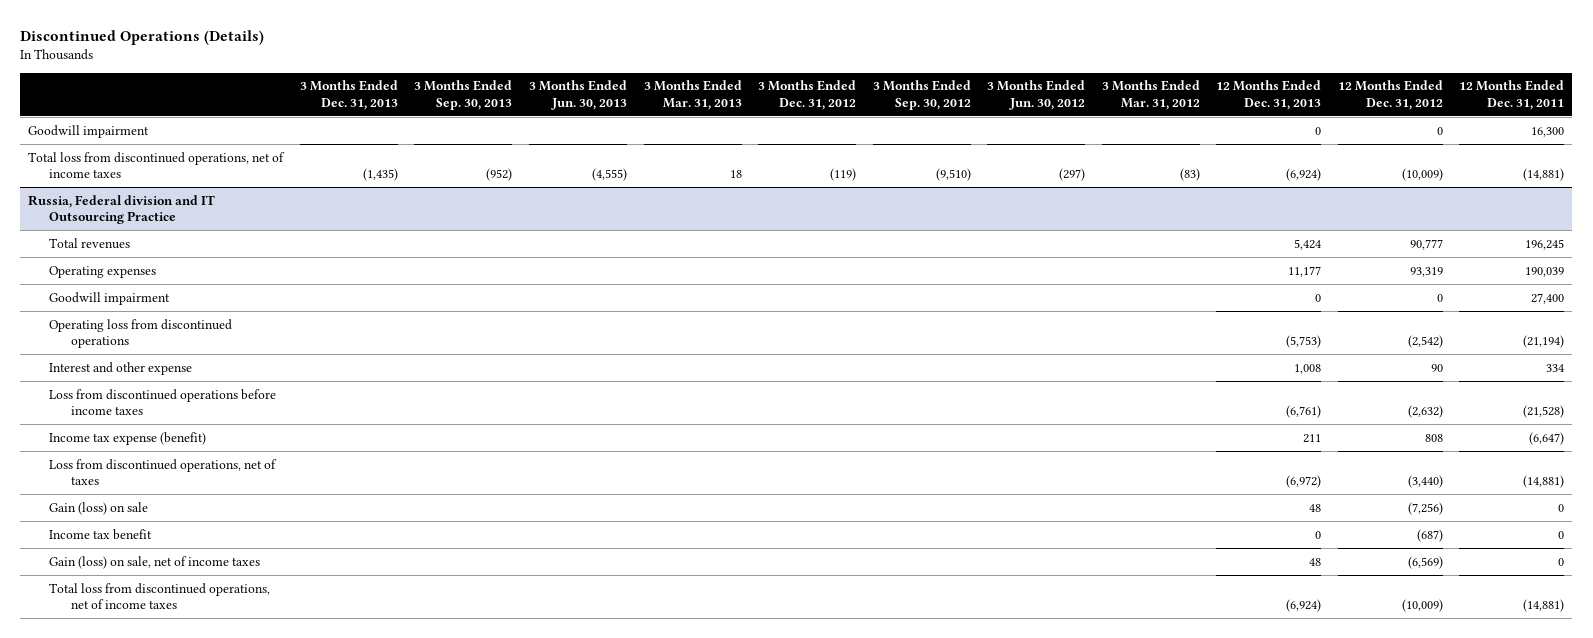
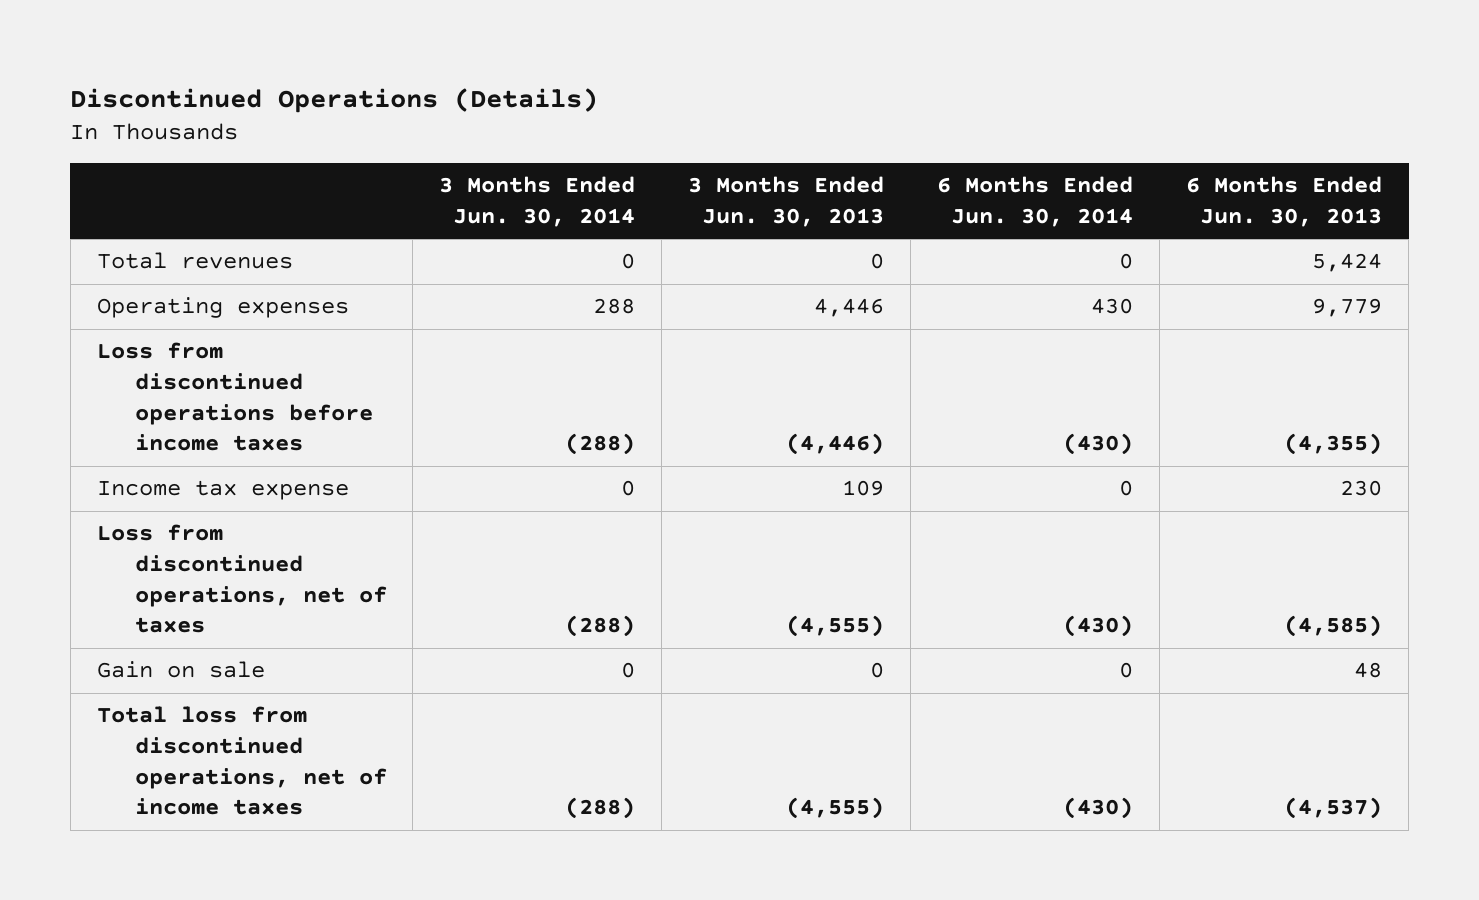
- | 3 Months Ended Dec. 31, 2013 | 3 Months Ended Sep. 30, 2013 | 3 Months Ended Jun. 30, 2013 | 3 Months Ended Mar. 31, 2013 | 3 Months Ended Dec. 31, 2012 | 3 Months Ended Sep. 30, 2012 | 3 Months Ended Jun. 30, 2012 | 3 Months Ended Mar. 31, 2012 | 12 Months Ended Dec. 31, 2013 | 12 Months Ended Dec. 31, 2012 | 12 Months Ended Dec. 31, 2011
+ | 3 Months Ended Jun. 30, 2014 | 3 Months Ended Jun. 30, 2013 | 6 Months Ended Jun. 30, 2014 | 6 Months Ended Jun. 30, 2013
- Goodwill impairment | | | | | | | | | 0 | 0 | 16,300
+ Total revenues | 0 | 0 | 0 | 5,424
+ Operating expenses | 288 | 4,446 | 430 | 9,779
+ Loss from discontinued operations before income taxes | (288) | (4,446) | (430) | (4,355)
+ Income tax expense | 0 | 109 | 0 | 230
+ Loss from discontinued operations, net of taxes | (288) | (4,555) | (430) | (4,585)
+ Gain on sale | 0 | 0 | 0 | 48
- Russia, Federal division and IT Outsourcing Practice
- Total revenues | | | | | | | | | 5,424 | 90,777 | 196,245
- Operating expenses | | | | | | | | | 11,177 | 93,319 | 190,039
- Goodwill impairment | | | | | | | | | 0 | 0 | 27,400
- Operating loss from discontinued operations | | | | | | | | | (5,753) | (2,542) | (21,194)
- Interest and other expense | | | | | | | | | 1,008 | 90 | 334
- Loss from discontinued operations before income taxes | | | | | | | | | (6,761) | (2,632) | (21,528)
- Income tax expense (benefit) | | | | | | | | | 211 | 808 | (6,647)
- Loss from discontinued operations, net of taxes | | | | | | | | | (6,972) | (3,440) | (14,881)
- Gain (loss) on sale | | | | | | | | | 48 | (7,256) | 0
- Income tax benefit | | | | | | | | | 0 | (687) | 0
- Gain (loss) on sale, net of income taxes | | | | | | | | | 48 | (6,569) | 0
- Total loss from discontinued operations, net of income taxes | | | | | | | | | (6,924) | (10,009) | (14,881)

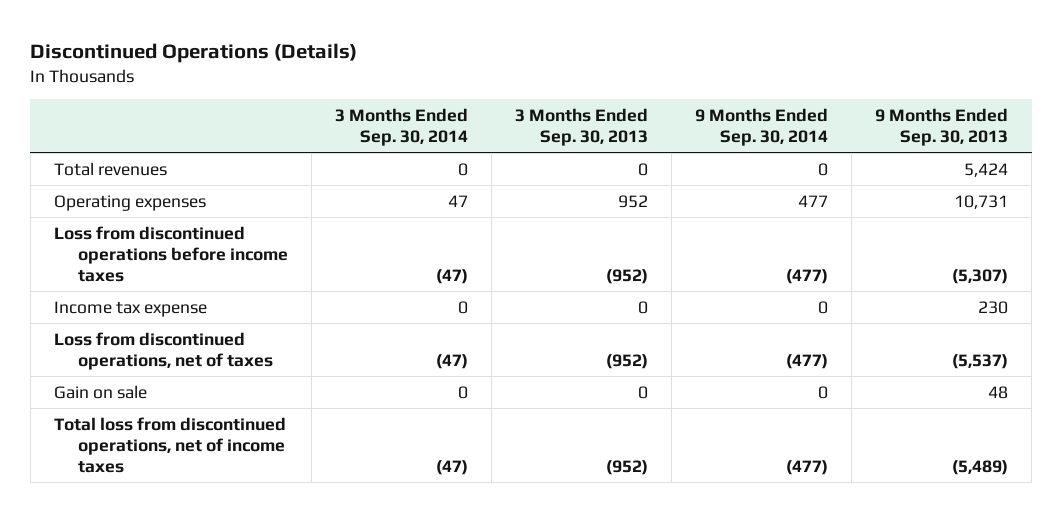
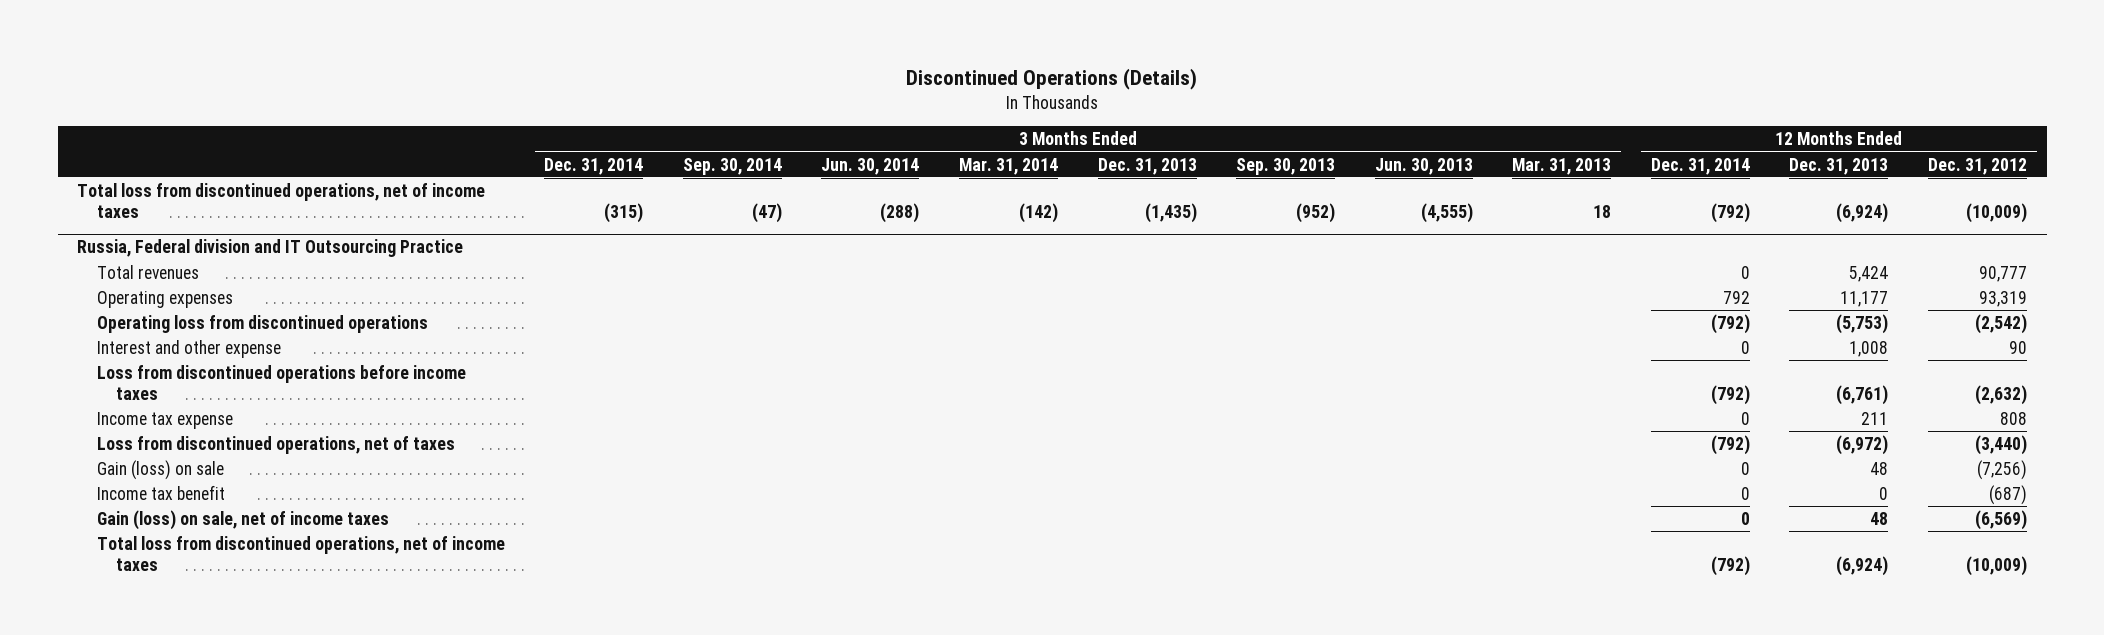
- | 3 Months Ended Sep. 30, 2014 | 3 Months Ended Sep. 30, 2013 | 9 Months Ended Sep. 30, 2014 | 9 Months Ended Sep. 30, 2013
+ | 3 Months Ended Dec. 31, 2014 | 3 Months Ended Sep. 30, 2014 | 3 Months Ended Jun. 30, 2014 | 3 Months Ended Mar. 31, 2014 | 3 Months Ended Dec. 31, 2013 | 3 Months Ended Sep. 30, 2013 | 3 Months Ended Jun. 30, 2013 | 3 Months Ended Mar. 31, 2013 | 12 Months Ended Dec. 31, 2014 | 12 Months Ended Dec. 31, 2013 | 12 Months Ended Dec. 31, 2012
- Total revenues | 0 | 0 | 0 | 5,424
- Operating expenses | 47 | 952 | 477 | 10,731
- Loss from discontinued operations before income taxes | (47) | (952) | (477) | (5,307)
- Income tax expense | 0 | 0 | 0 | 230
- Loss from discontinued operations, net of taxes | (47) | (952) | (477) | (5,537)
- Gain on sale | 0 | 0 | 0 | 48
+ Russia, Federal division and IT Outsourcing Practice
+ Total revenues | | | | | | | | | 0 | 5,424 | 90,777
+ Operating expenses | | | | | | | | | 792 | 11,177 | 93,319
+ Operating loss from discontinued operations | | | | | | | | | (792) | (5,753) | (2,542)
+ Interest and other expense | | | | | | | | | 0 | 1,008 | 90
+ Loss from discontinued operations before income taxes | | | | | | | | | (792) | (6,761) | (2,632)
+ Income tax expense | | | | | | | | | 0 | 211 | 808
+ Loss from discontinued operations, net of taxes | | | | | | | | | (792) | (6,972) | (3,440)
+ Gain (loss) on sale | | | | | | | | | 0 | 48 | (7,256)
+ Income tax benefit | | | | | | | | | 0 | 0 | (687)
+ Gain (loss) on sale, net of income taxes | | | | | | | | | 0 | 48 | (6,569)
+ Total loss from discontinued operations, net of income taxes | | | | | | | | | (792) | (6,924) | (10,009)

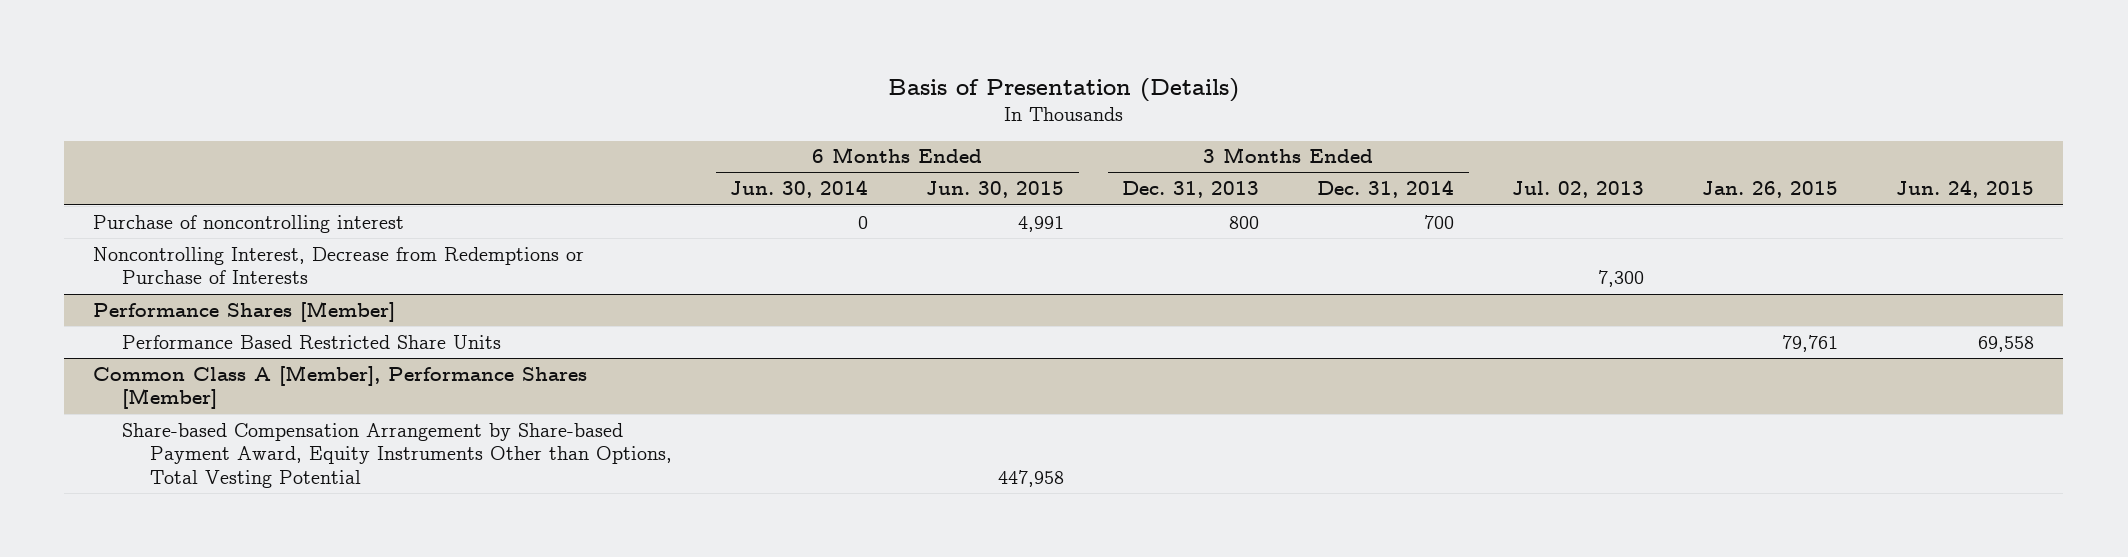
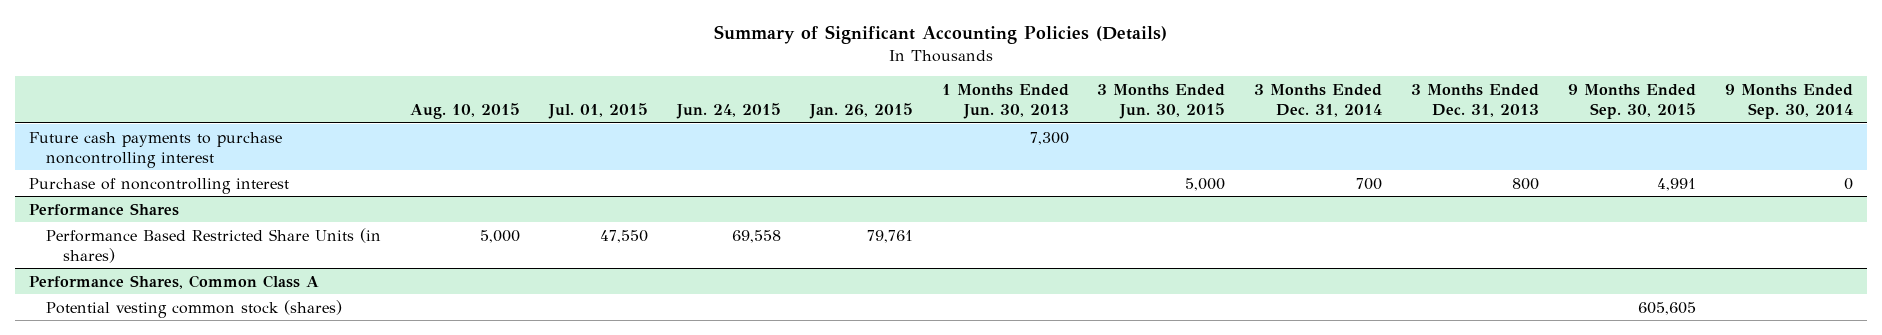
- Basis of Presentation (Details)
+ Summary of Significant Accounting Policies (Details)
- | 6 Months Ended Jun. 30, 2014 | 6 Months Ended Jun. 30, 2015 | 3 Months Ended Dec. 31, 2013 | 3 Months Ended Dec. 31, 2014 | Jul. 02, 2013 | Jan. 26, 2015 | Jun. 24, 2015
+ | Aug. 10, 2015 | Jul. 01, 2015 | Jun. 24, 2015 | Jan. 26, 2015 | 1 Months Ended Jun. 30, 2013 | 3 Months Ended Jun. 30, 2015 | 3 Months Ended Dec. 31, 2014 | 3 Months Ended Dec. 31, 2013 | 9 Months Ended Sep. 30, 2015 | 9 Months Ended Sep. 30, 2014
+ Future cash payments to purchase noncontrolling interest | | | | | 7,300 | | | | |
- Noncontrolling Interest, Decrease from Redemptions or Purchase of Interests | | | | | 7,300 | |
- Performance Shares [Member]
- Performance Based Restricted Share Units | | | | | | 79,761 | 69,558
- Common Class A [Member], Performance Shares [Member]
- Share-based Compensation Arrangement by Share-based Payment Award, Equity Instruments Other than Options, Total Vesting Potential | | 447,958 | | | | |
+ Performance Shares
+ Performance Based Restricted Share Units (in shares) | 5,000 | 47,550 | 69,558 | 79,761 | | | | | |
+ Performance Shares, Common Class A
+ Potential vesting common stock (shares) | | | | | | | | | 605,605 |

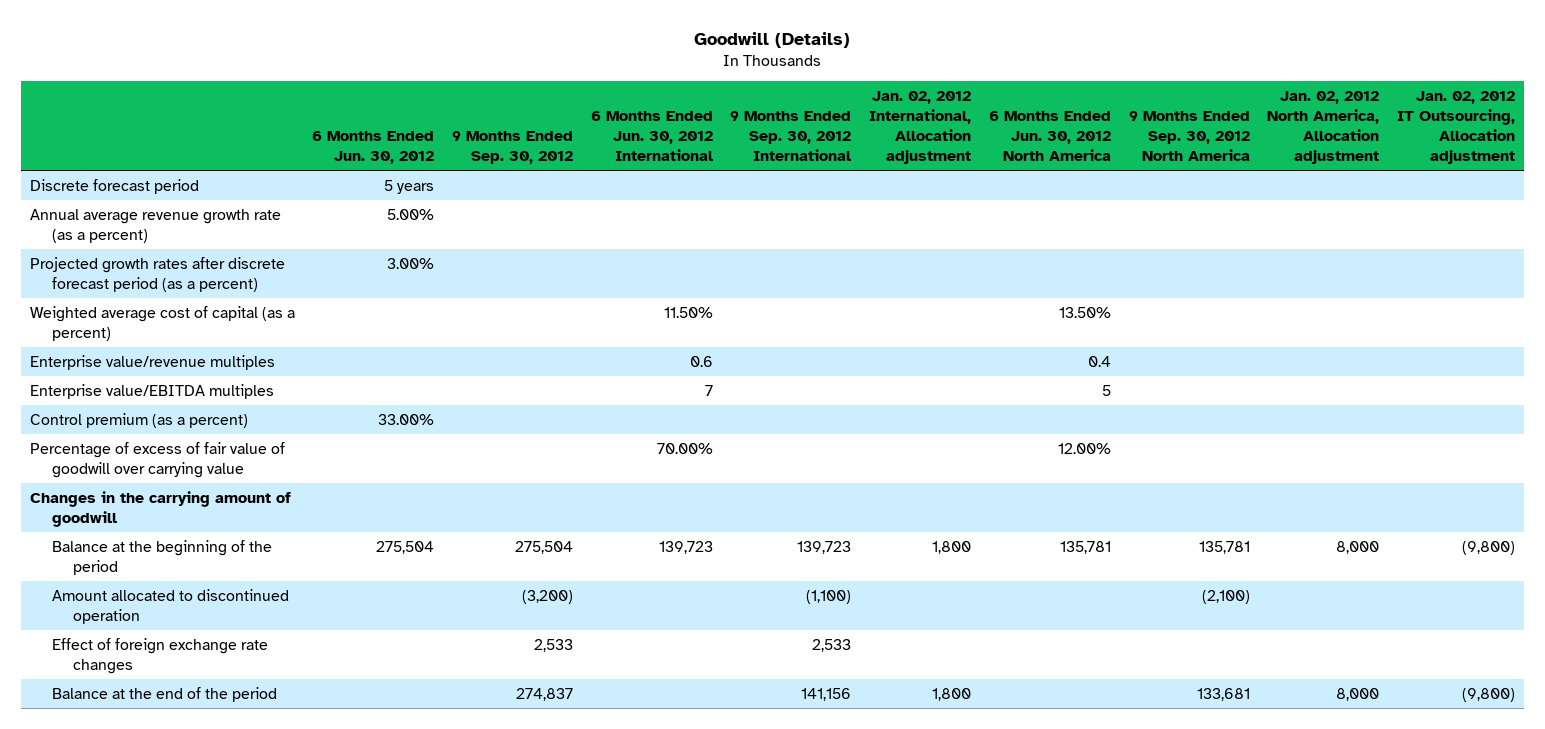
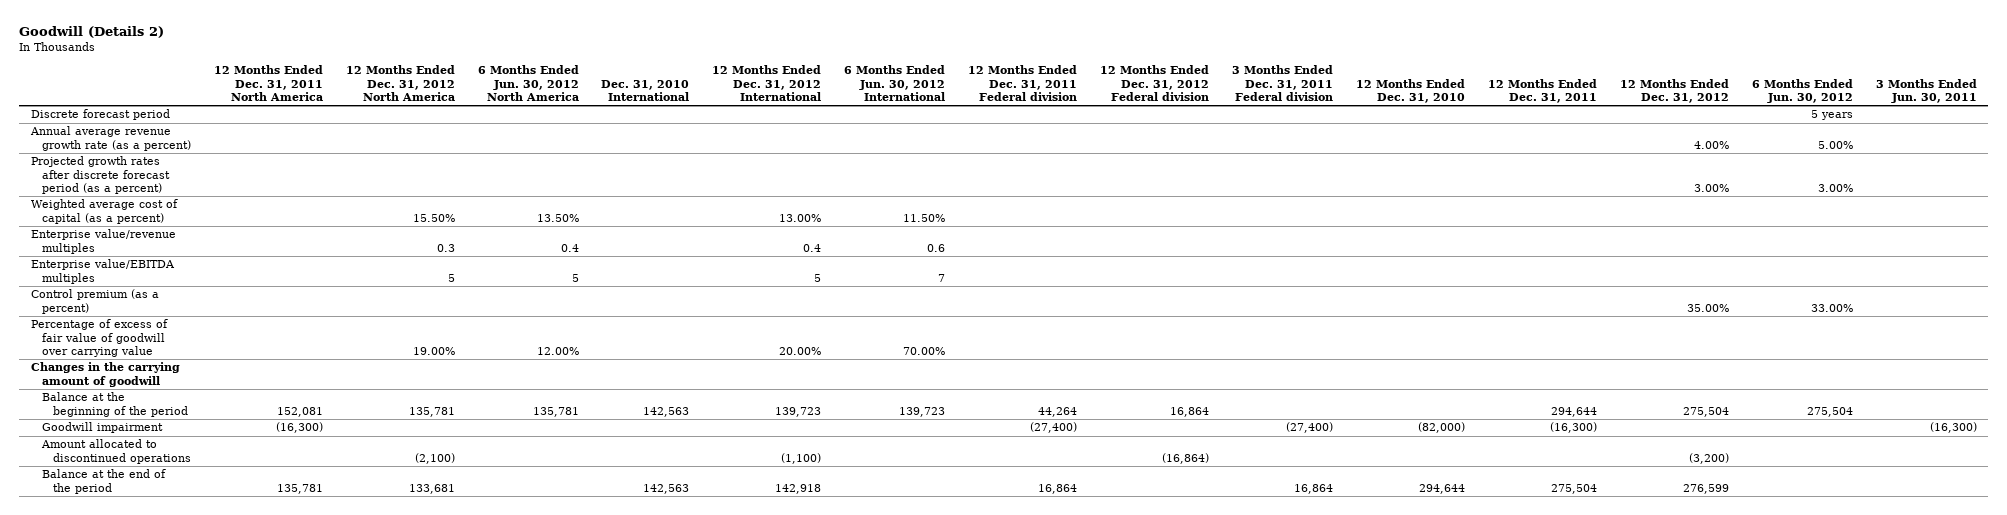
- Goodwill (Details)
+ Goodwill (Details 2)
- | 6 Months Ended Jun. 30, 2012 | 9 Months Ended Sep. 30, 2012 | 6 Months Ended Jun. 30, 2012 International | 9 Months Ended Sep. 30, 2012 International | Jan. 02, 2012 International, Allocation adjustment | 6 Months Ended Jun. 30, 2012 North America | 9 Months Ended Sep. 30, 2012 North America | Jan. 02, 2012 North America, Allocation adjustment | Jan. 02, 2012 IT Outsourcing, Allocation adjustment
+ | 12 Months Ended Dec. 31, 2011 North America | 12 Months Ended Dec. 31, 2012 North America | 6 Months Ended Jun. 30, 2012 North America | Dec. 31, 2010 International | 12 Months Ended Dec. 31, 2012 International | 6 Months Ended Jun. 30, 2012 International | 12 Months Ended Dec. 31, 2011 Federal division | 12 Months Ended Dec. 31, 2012 Federal division | 3 Months Ended Dec. 31, 2011 Federal division | 12 Months Ended Dec. 31, 2010 | 12 Months Ended Dec. 31, 2011 | 12 Months Ended Dec. 31, 2012 | 6 Months Ended Jun. 30, 2012 | 3 Months Ended Jun. 30, 2011
- Amount allocated to discontinued operation | | (3,200) | | (1,100) | | | (2,100) | |
- Effect of foreign exchange rate changes | | 2,533 | | 2,533 | | | | |
+ Goodwill impairment | (16,300) | | | | | | (27,400) | | (27,400) | (82,000) | (16,300) | | | (16,300)
+ Amount allocated to discontinued operations | | (2,100) | | | (1,100) | | | (16,864) | | | | (3,200) | |

